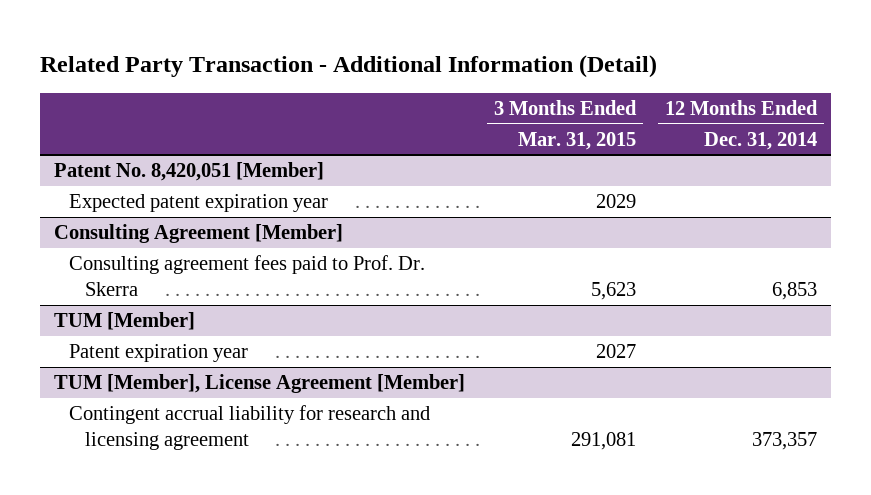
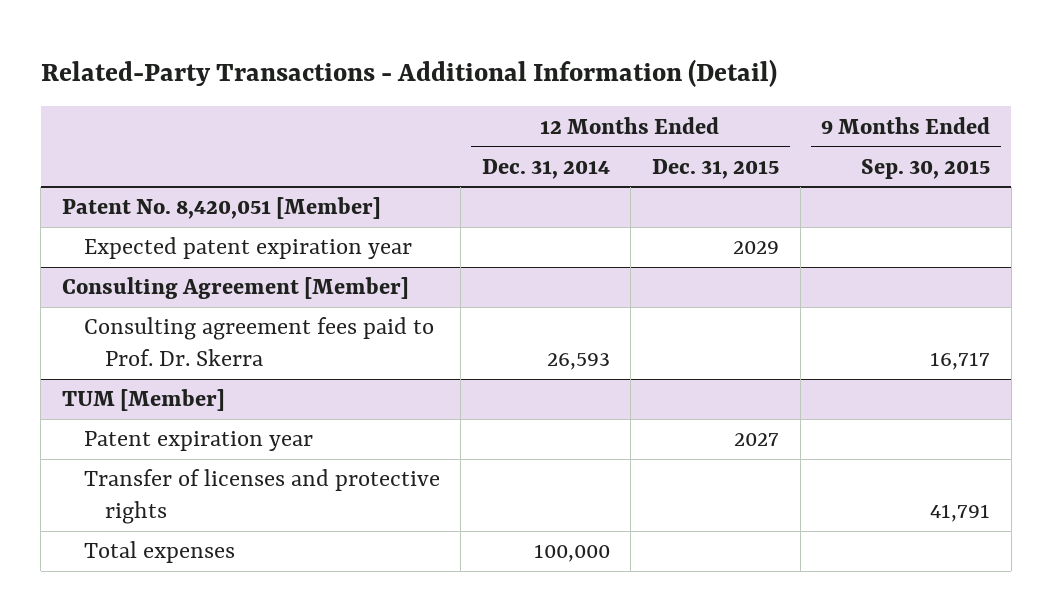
- Related Party Transaction - Additional Information (Detail)
+ Related-Party Transactions - Additional Information (Detail)
- | 3 Months Ended Mar. 31, 2015 | 12 Months Ended Dec. 31, 2014
+ | 12 Months Ended Dec. 31, 2014 | 12 Months Ended Dec. 31, 2015 | 9 Months Ended Sep. 30, 2015
@ Consulting Agreement [Member]
- Consulting agreement fees paid to Prof. Dr. Skerra | 5,623 | 6,853
+ Consulting agreement fees paid to Prof. Dr. Skerra | 26,593 | | 16,717
- TUM [Member], License Agreement [Member]
- Contingent accrual liability for research and licensing agreement | 291,081 | 373,357
@ TUM [Member]
+ Transfer of licenses and protective rights | | | 41,791
+ Total expenses | 100,000 | |

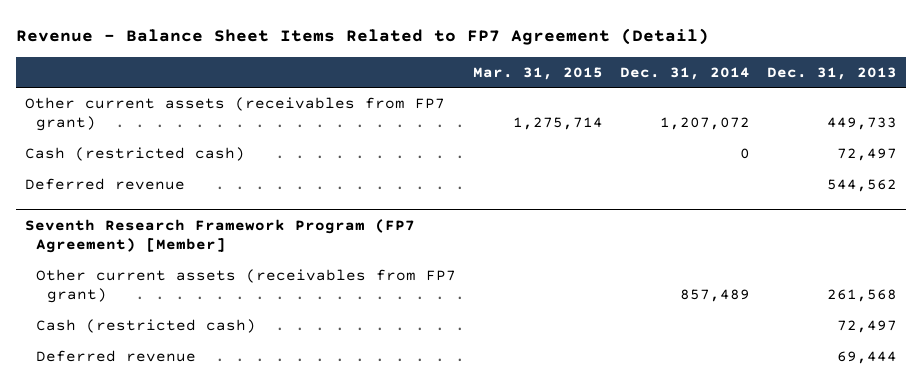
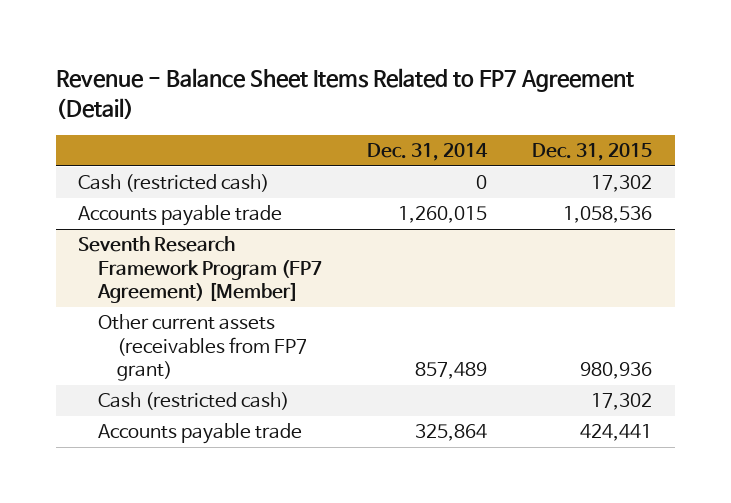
- | Mar. 31, 2015 | Dec. 31, 2014 | Dec. 31, 2013
+ | Dec. 31, 2014 | Dec. 31, 2015
- Other current assets (receivables from FP7 grant) | 1,275,714 | 1,207,072 | 449,733
- Deferred revenue | | | 544,562
+ Accounts payable trade | 1,260,015 | 1,058,536
@ Seventh Research Framework Program (FP7 Agreement) [Member]
- Deferred revenue | | | 69,444
+ Accounts payable trade | 325,864 | 424,441

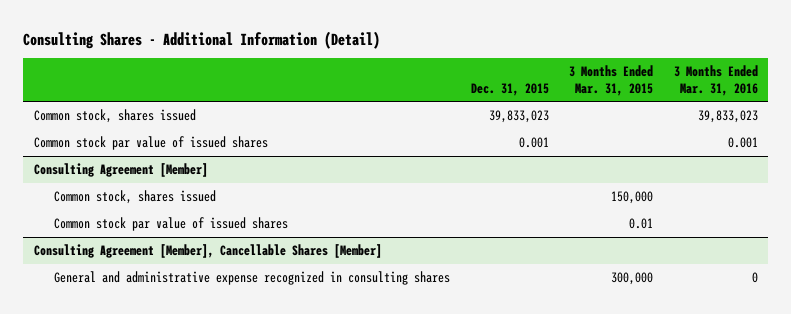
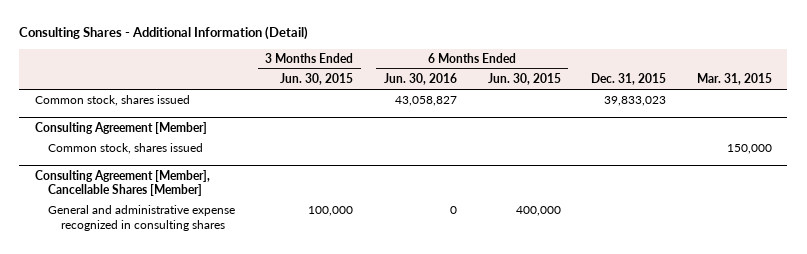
- | Dec. 31, 2015 | 3 Months Ended Mar. 31, 2015 | 3 Months Ended Mar. 31, 2016
+ | 3 Months Ended Jun. 30, 2015 | 6 Months Ended Jun. 30, 2016 | 6 Months Ended Jun. 30, 2015 | Dec. 31, 2015 | Mar. 31, 2015
- Common stock par value of issued shares | 0.001 | | 0.001
@ Consulting Agreement [Member]
- Common stock par value of issued shares | | 0.01 |

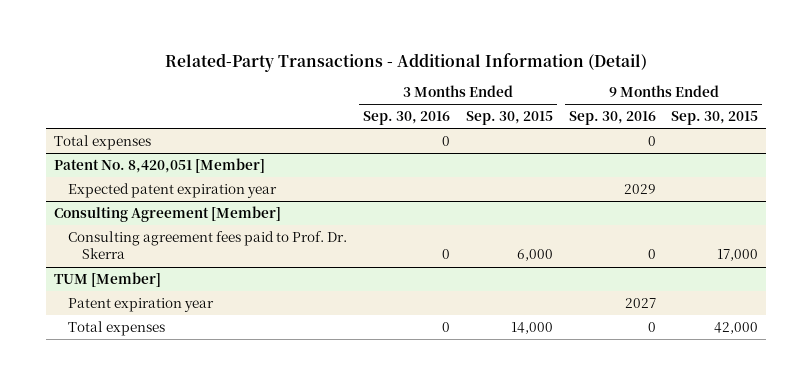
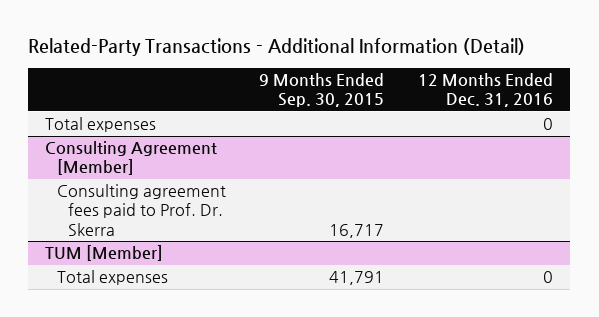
- | 3 Months Ended Sep. 30, 2016 | 3 Months Ended Sep. 30, 2015 | 9 Months Ended Sep. 30, 2016 | 9 Months Ended Sep. 30, 2015
+ | 9 Months Ended Sep. 30, 2015 | 12 Months Ended Dec. 31, 2016
- Patent No. 8,420,051 [Member]
- Expected patent expiration year | | | 2029 |
@ Consulting Agreement [Member]
- Consulting agreement fees paid to Prof. Dr. Skerra | 0 | 6,000 | 0 | 17,000
+ Consulting agreement fees paid to Prof. Dr. Skerra | 16,717 |
@ TUM [Member]
- Patent expiration year | | | 2027 |
- Total expenses | 0 | 14,000 | 0 | 42,000
+ Total expenses | 41,791 | 0

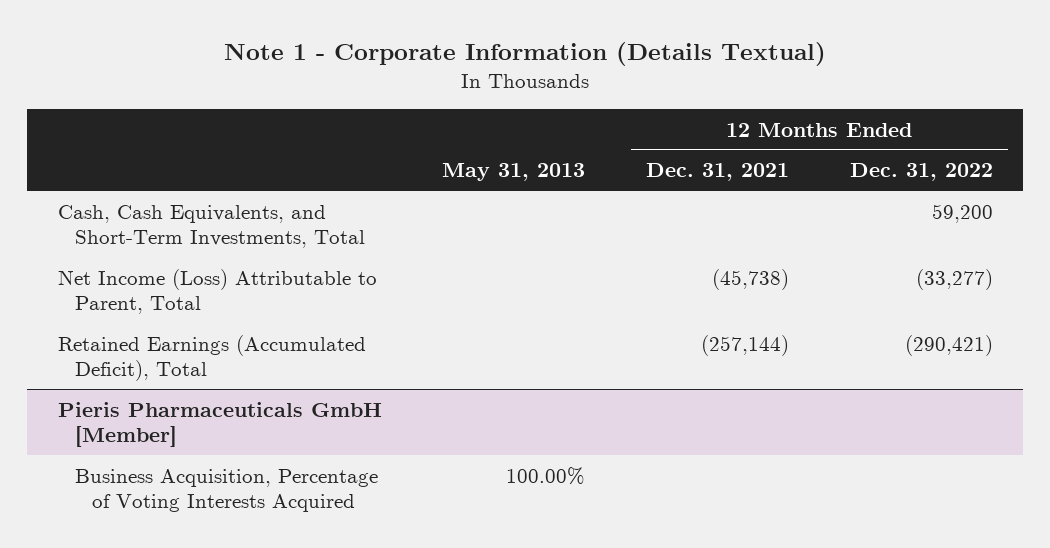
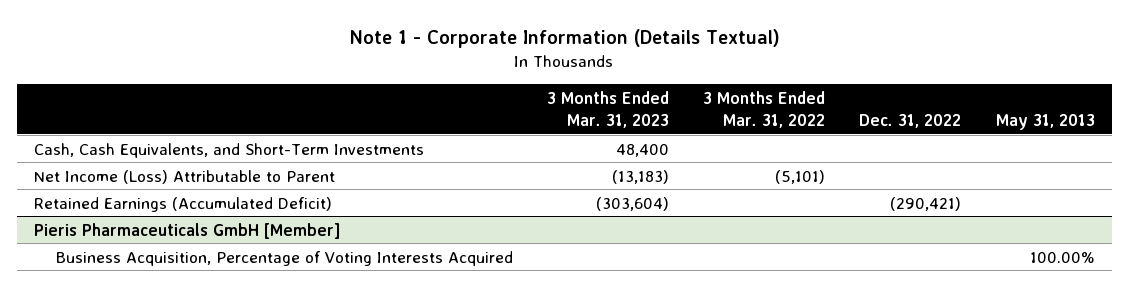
- | May 31, 2013 | 12 Months Ended Dec. 31, 2021 | 12 Months Ended Dec. 31, 2022
+ | 3 Months Ended Mar. 31, 2023 | 3 Months Ended Mar. 31, 2022 | Dec. 31, 2022 | May 31, 2013
- Cash, Cash Equivalents, and Short-Term Investments, Total | | | 59,200
- Net Income (Loss) Attributable to Parent, Total | | (45,738) | (33,277)
- Retained Earnings (Accumulated Deficit), Total | | (257,144) | (290,421)
+ Cash, Cash Equivalents, and Short-Term Investments | 48,400 | | |
+ Net Income (Loss) Attributable to Parent | (13,183) | (5,101) | |
+ Retained Earnings (Accumulated Deficit) | (303,604) | | (290,421) |

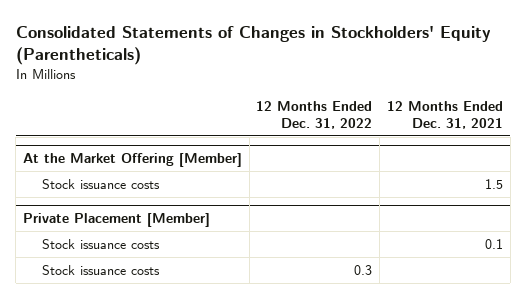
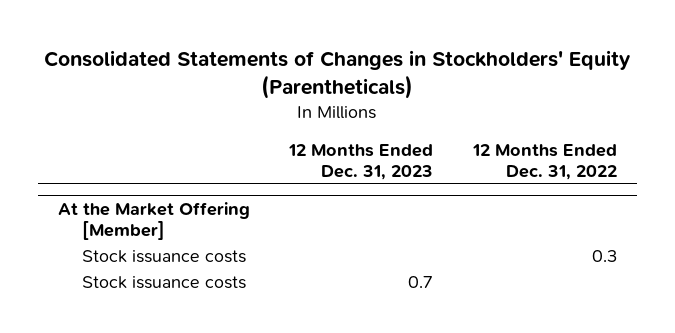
- | 12 Months Ended Dec. 31, 2022 | 12 Months Ended Dec. 31, 2021
+ | 12 Months Ended Dec. 31, 2023 | 12 Months Ended Dec. 31, 2022
@ At the Market Offering [Member]
+ Stock issuance costs | | 0.3
- Private Placement [Member]
- Stock issuance costs | | 0.1
- Stock issuance costs | 0.3 |

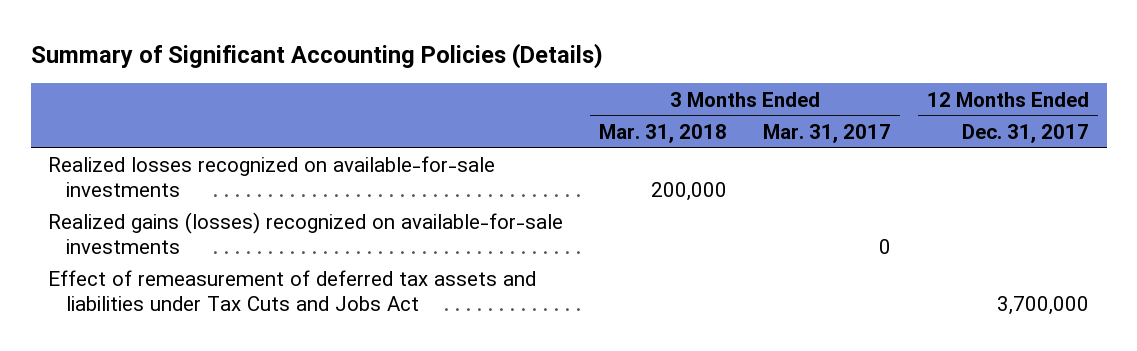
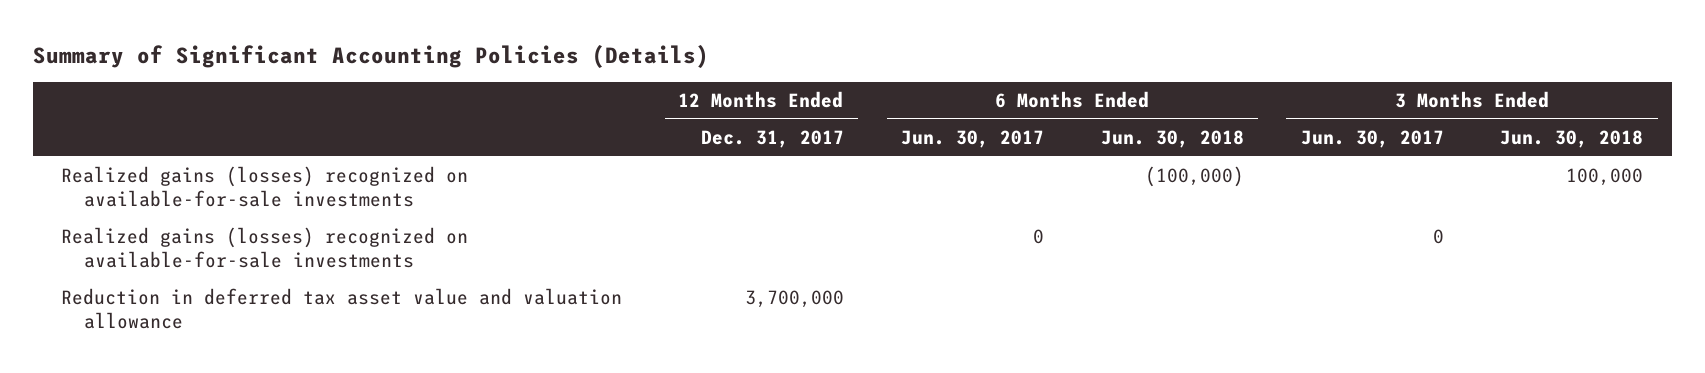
- | 3 Months Ended Mar. 31, 2018 | 3 Months Ended Mar. 31, 2017 | 12 Months Ended Dec. 31, 2017
+ | 12 Months Ended Dec. 31, 2017 | 6 Months Ended Jun. 30, 2017 | 6 Months Ended Jun. 30, 2018 | 3 Months Ended Jun. 30, 2017 | 3 Months Ended Jun. 30, 2018
- Realized losses recognized on available-for-sale investments | 200,000 | |
- Effect of remeasurement of deferred tax assets and liabilities under Tax Cuts and Jobs Act | | | 3,700,000
+ Realized gains (losses) recognized on available-for-sale investments | | 0 | | 0 |
+ Reduction in deferred tax asset value and valuation allowance | 3,700,000 | | | |

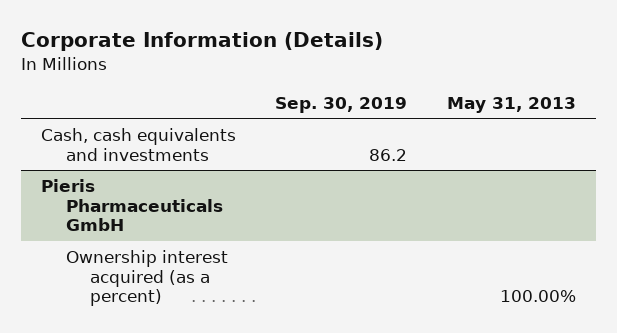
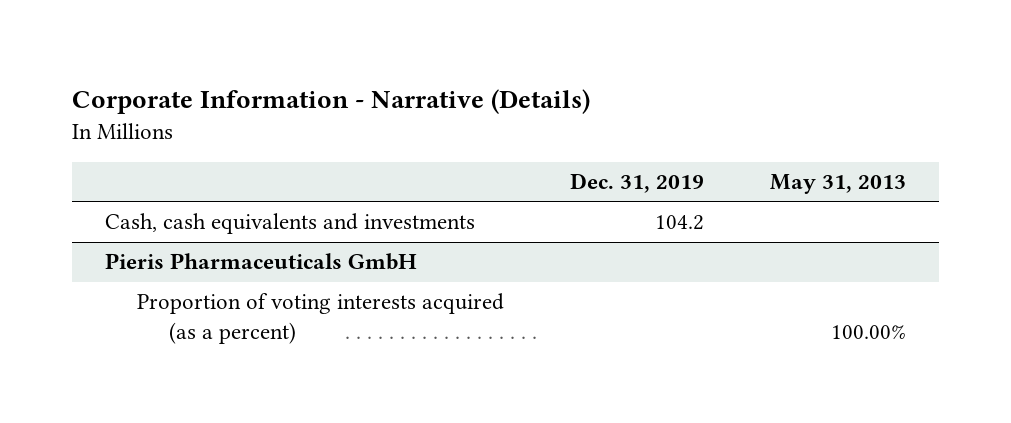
- Corporate Information (Details)
+ Corporate Information - Narrative (Details)
- | Sep. 30, 2019 | May 31, 2013
+ | Dec. 31, 2019 | May 31, 2013
@ Pieris Pharmaceuticals GmbH
- Ownership interest acquired (as a percent) | | 100.00%
+ Proportion of voting interests acquired (as a percent) | | 100.00%

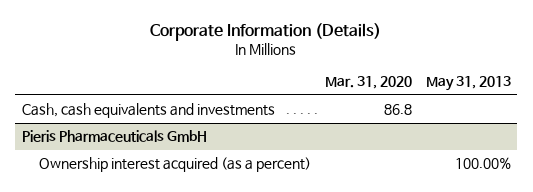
- Corporate Information - Narrative (Details)
+ Corporate Information (Details)
- | Dec. 31, 2019 | May 31, 2013
+ | Mar. 31, 2020 | May 31, 2013
@ Pieris Pharmaceuticals GmbH
- Proportion of voting interests acquired (as a percent) | | 100.00%
+ Ownership interest acquired (as a percent) | | 100.00%

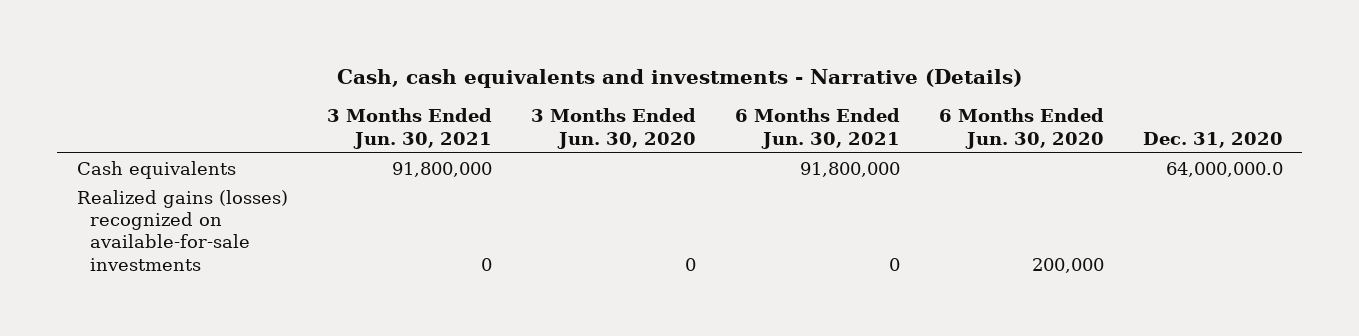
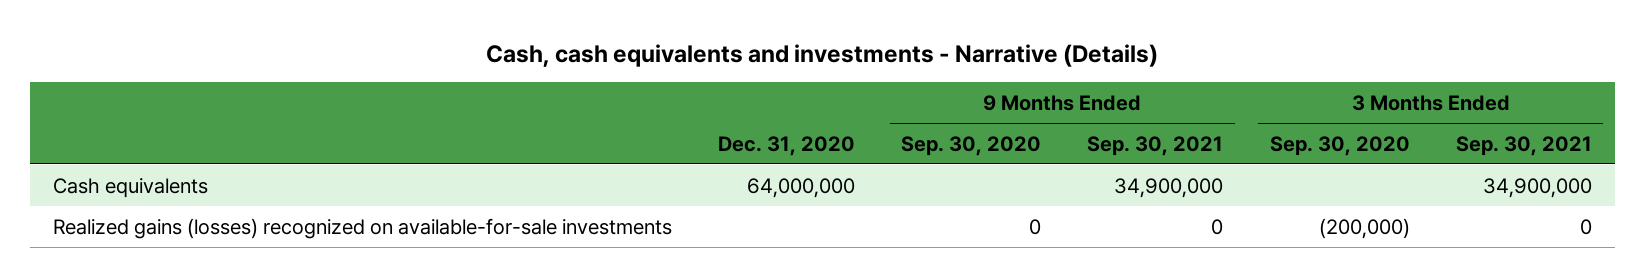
- | 3 Months Ended Jun. 30, 2021 | 3 Months Ended Jun. 30, 2020 | 6 Months Ended Jun. 30, 2021 | 6 Months Ended Jun. 30, 2020 | Dec. 31, 2020
+ | Dec. 31, 2020 | 9 Months Ended Sep. 30, 2020 | 9 Months Ended Sep. 30, 2021 | 3 Months Ended Sep. 30, 2020 | 3 Months Ended Sep. 30, 2021
- Cash equivalents | 91,800,000 | | 91,800,000 | | 64,000,000.0
+ Cash equivalents | 64,000,000 | | 34,900,000 | | 34,900,000

